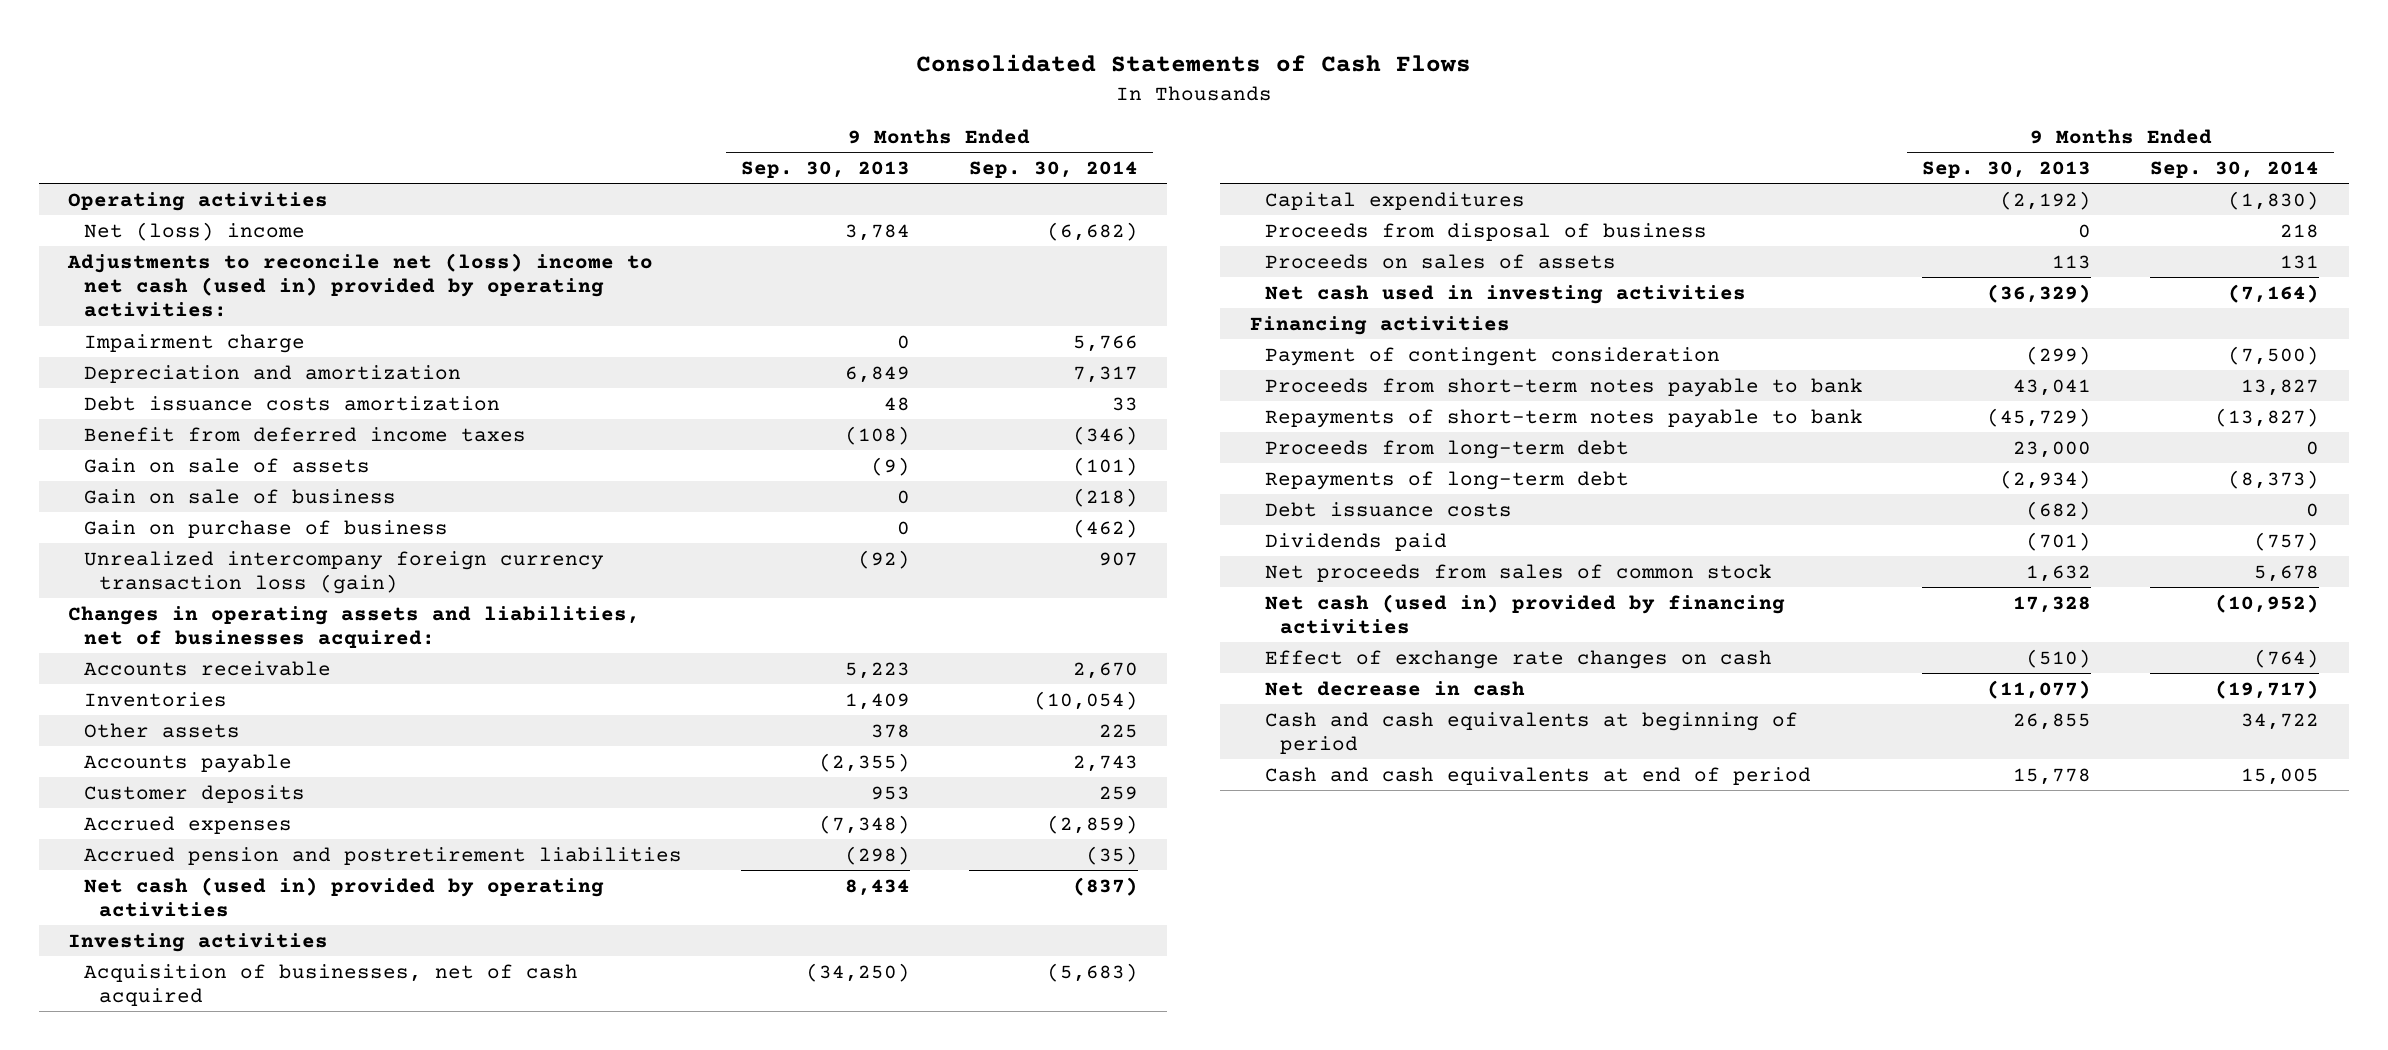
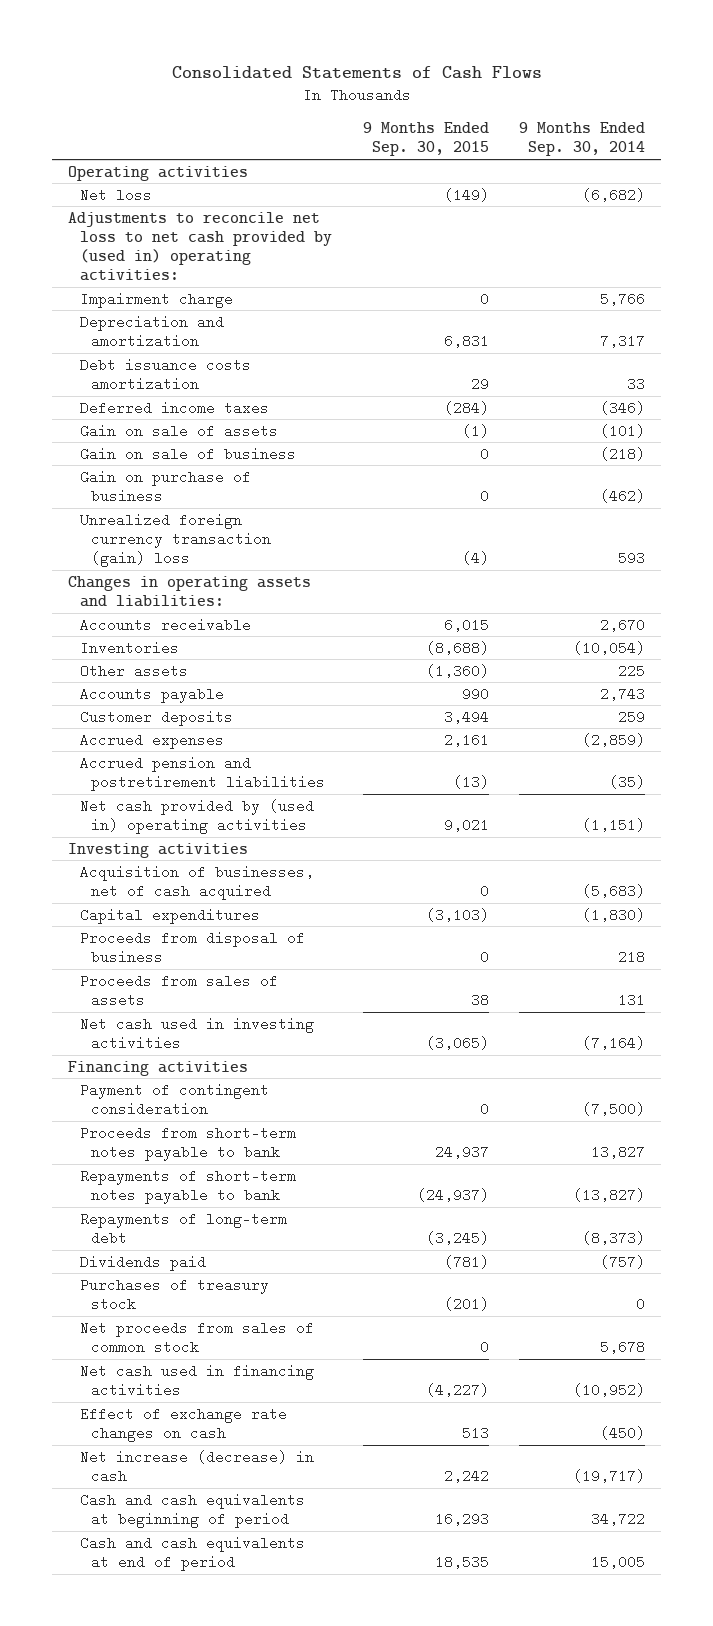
- | 9 Months Ended Sep. 30, 2013 | 9 Months Ended Sep. 30, 2014
+ | 9 Months Ended Sep. 30, 2015 | 9 Months Ended Sep. 30, 2014
- Net (loss) income | 3,784 | (6,682)
- Adjustments to reconcile net (loss) income to net cash (used in) provided by operating activities:
+ Net loss | (149) | (6,682)
+ Adjustments to reconcile net loss to net cash provided by (used in) operating activities:
- Benefit from deferred income taxes | (108) | (346)
+ Deferred income taxes | (284) | (346)
- Unrealized intercompany foreign currency transaction loss (gain) | (92) | 907
- Changes in operating assets and liabilities, net of businesses acquired:
+ Unrealized foreign currency transaction (gain) loss | (4) | 593
+ Changes in operating assets and liabilities:
- Net cash (used in) provided by operating activities | 8,434 | (837)
+ Net cash provided by (used in) operating activities | 9,021 | (1,151)
- Proceeds on sales of assets | 113 | 131
+ Proceeds from sales of assets | 38 | 131
- Proceeds from long-term debt | 23,000 | 0
- Debt issuance costs | (682) | 0
+ Purchases of treasury stock | (201) | 0
- Net cash (used in) provided by financing activities | 17,328 | (10,952)
- Effect of exchange rate changes on cash | (510) | (764)
- Net decrease in cash | (11,077) | (19,717)
+ Net cash used in financing activities | (4,227) | (10,952)
+ Effect of exchange rate changes on cash | 513 | (450)
+ Net increase (decrease) in cash | 2,242 | (19,717)

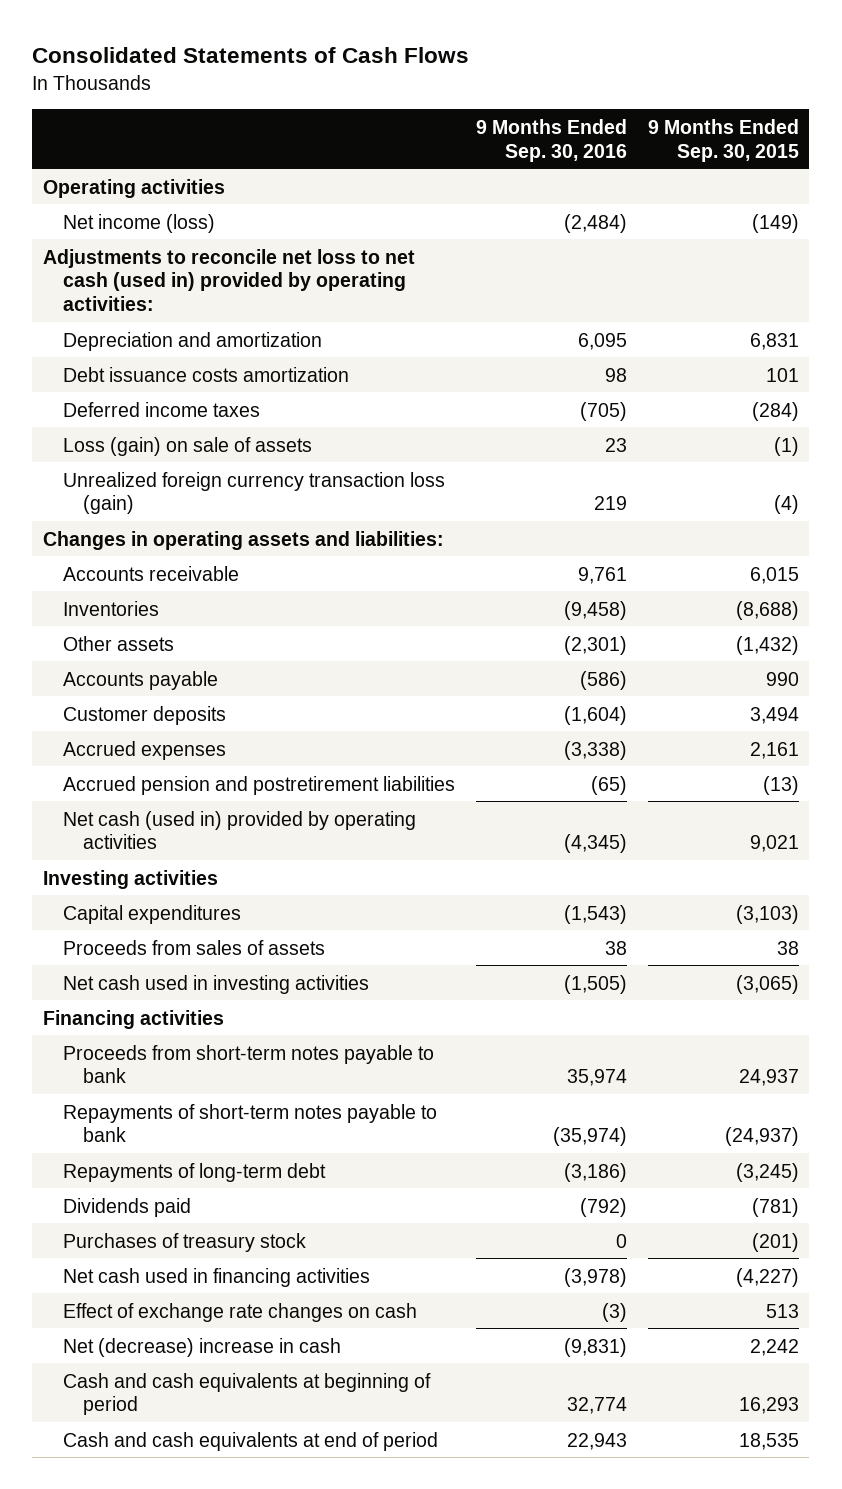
- | 9 Months Ended Sep. 30, 2015 | 9 Months Ended Sep. 30, 2014
+ | 9 Months Ended Sep. 30, 2016 | 9 Months Ended Sep. 30, 2015
- Net loss | (149) | (6,682)
- Adjustments to reconcile net loss to net cash provided by (used in) operating activities:
- Impairment charge | 0 | 5,766
+ Net income (loss) | (2,484) | (149)
+ Adjustments to reconcile net loss to net cash (used in) provided by operating activities:
- Debt issuance costs amortization | 29 | 33
+ Debt issuance costs amortization | 98 | 101
- Gain on sale of assets | (1) | (101)
- Gain on sale of business | 0 | (218)
- Gain on purchase of business | 0 | (462)
- Unrealized foreign currency transaction (gain) loss | (4) | 593
+ Loss (gain) on sale of assets | 23 | (1)
+ Unrealized foreign currency transaction loss (gain) | 219 | (4)
- Other assets | (1,360) | 225
+ Other assets | (2,301) | (1,432)
- Net cash provided by (used in) operating activities | 9,021 | (1,151)
+ Net cash (used in) provided by operating activities | (4,345) | 9,021
- Acquisition of businesses, net of cash acquired | 0 | (5,683)
- Proceeds from disposal of business | 0 | 218
- Payment of contingent consideration | 0 | (7,500)
- Net proceeds from sales of common stock | 0 | 5,678
- Net increase (decrease) in cash | 2,242 | (19,717)
+ Net (decrease) increase in cash | (9,831) | 2,242

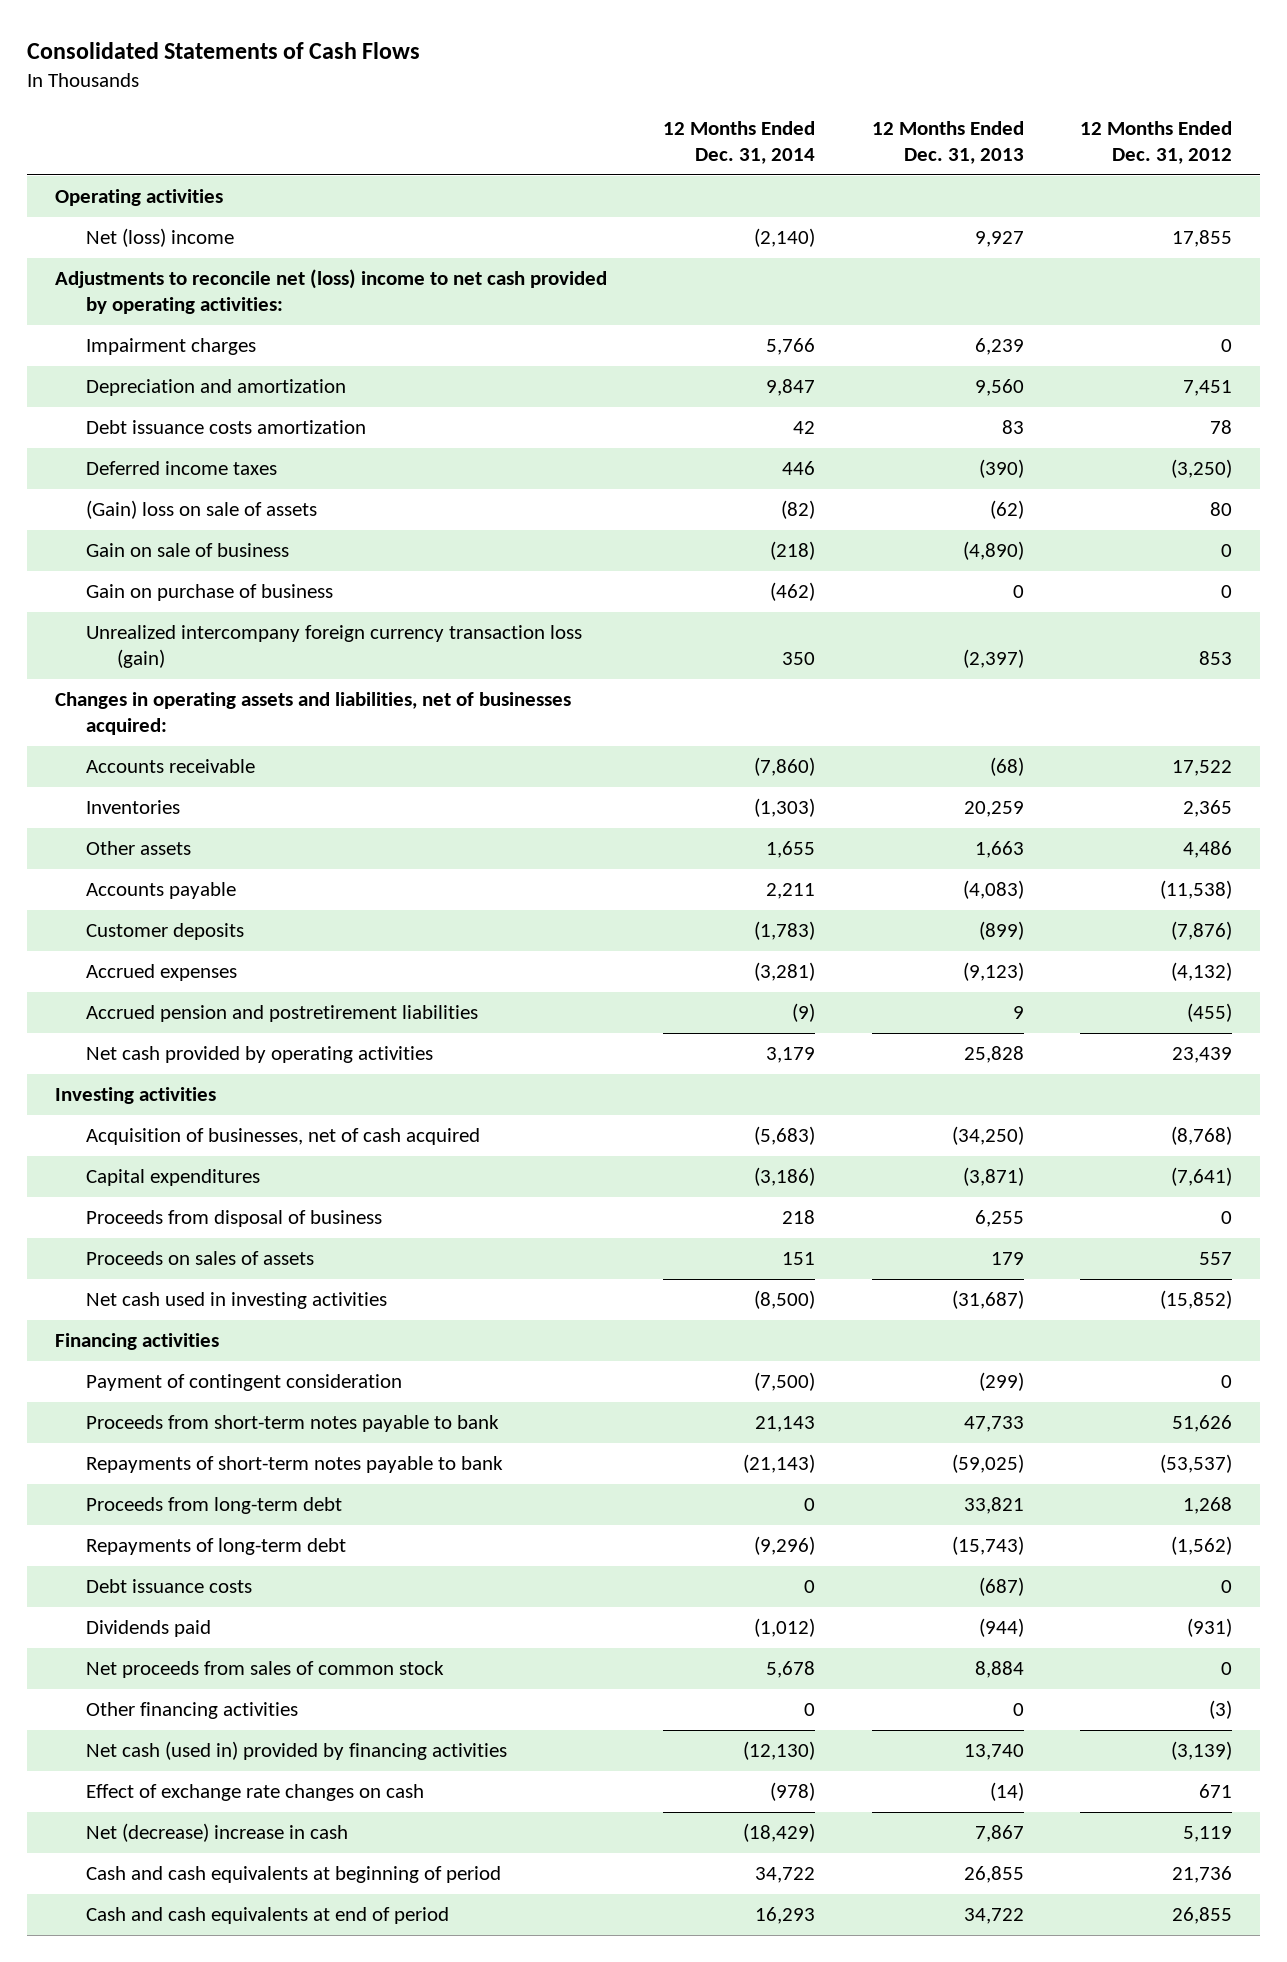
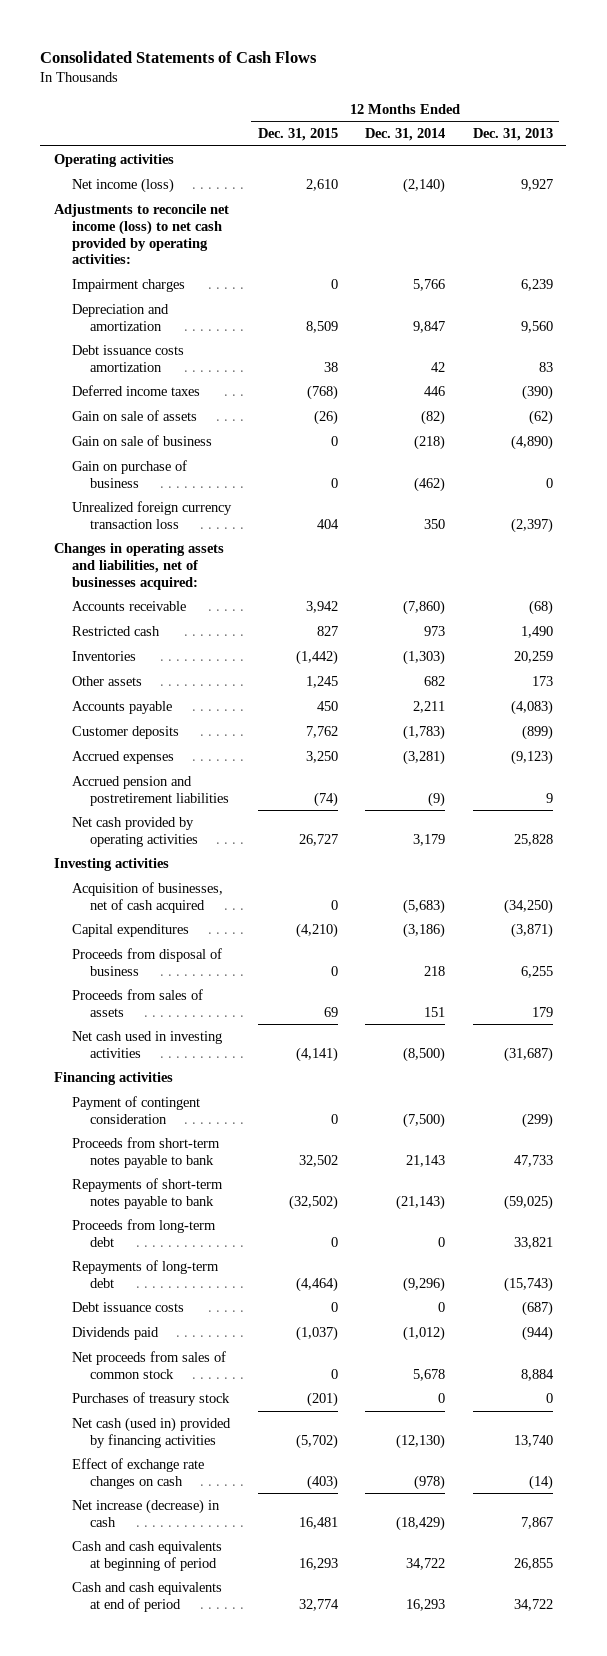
- | 12 Months Ended Dec. 31, 2014 | 12 Months Ended Dec. 31, 2013 | 12 Months Ended Dec. 31, 2012
+ | 12 Months Ended Dec. 31, 2015 | 12 Months Ended Dec. 31, 2014 | 12 Months Ended Dec. 31, 2013
- Net (loss) income | (2,140) | 9,927 | 17,855
- Adjustments to reconcile net (loss) income to net cash provided by operating activities:
+ Net income (loss) | 2,610 | (2,140) | 9,927
+ Adjustments to reconcile net income (loss) to net cash provided by operating activities:
- (Gain) loss on sale of assets | (82) | (62) | 80
+ Gain on sale of assets | (26) | (82) | (62)
- Unrealized intercompany foreign currency transaction loss (gain) | 350 | (2,397) | 853
+ Unrealized foreign currency transaction loss | 404 | 350 | (2,397)
+ Restricted cash | 827 | 973 | 1,490
- Other assets | 1,655 | 1,663 | 4,486
+ Other assets | 1,245 | 682 | 173
- Proceeds on sales of assets | 151 | 179 | 557
+ Proceeds from sales of assets | 69 | 151 | 179
- Other financing activities | 0 | 0 | (3)
+ Purchases of treasury stock | (201) | 0 | 0
- Net (decrease) increase in cash | (18,429) | 7,867 | 5,119
+ Net increase (decrease) in cash | 16,481 | (18,429) | 7,867

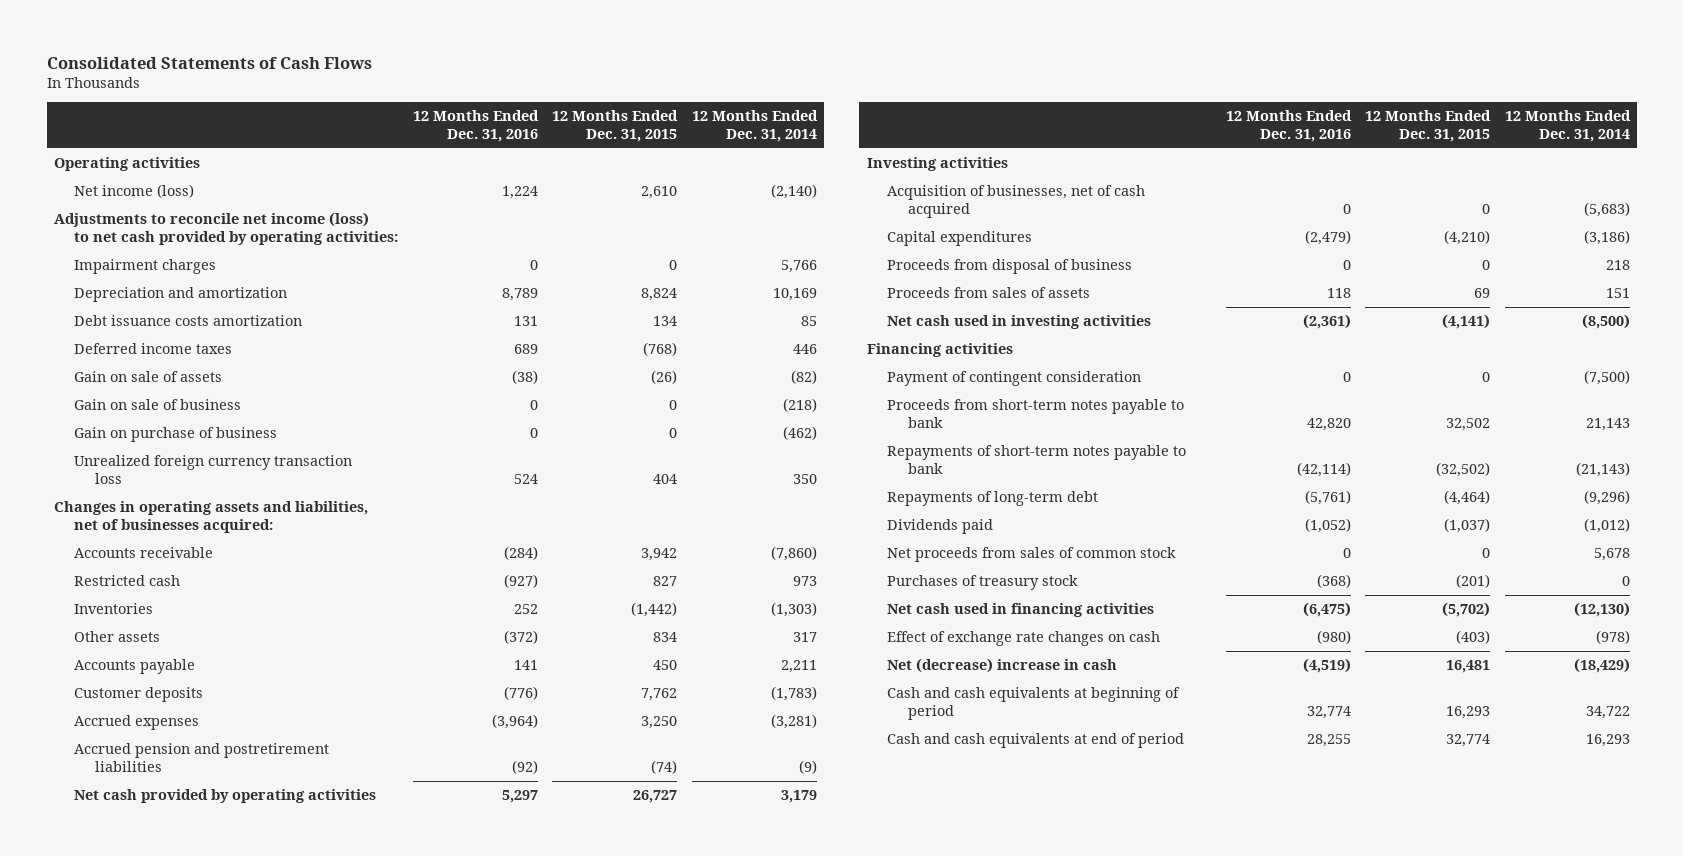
- | 12 Months Ended Dec. 31, 2015 | 12 Months Ended Dec. 31, 2014 | 12 Months Ended Dec. 31, 2013
+ | 12 Months Ended Dec. 31, 2016 | 12 Months Ended Dec. 31, 2015 | 12 Months Ended Dec. 31, 2014
- Depreciation and amortization | 8,509 | 9,847 | 9,560
- Debt issuance costs amortization | 38 | 42 | 83
+ Depreciation and amortization | 8,789 | 8,824 | 10,169
+ Debt issuance costs amortization | 131 | 134 | 85
- Other assets | 1,245 | 682 | 173
+ Other assets | (372) | 834 | 317
- Proceeds from long-term debt | 0 | 0 | 33,821
- Debt issuance costs | 0 | 0 | (687)
- Net cash (used in) provided by financing activities | (5,702) | (12,130) | 13,740
+ Net cash used in financing activities | (6,475) | (5,702) | (12,130)
- Net increase (decrease) in cash | 16,481 | (18,429) | 7,867
+ Net (decrease) increase in cash | (4,519) | 16,481 | (18,429)

